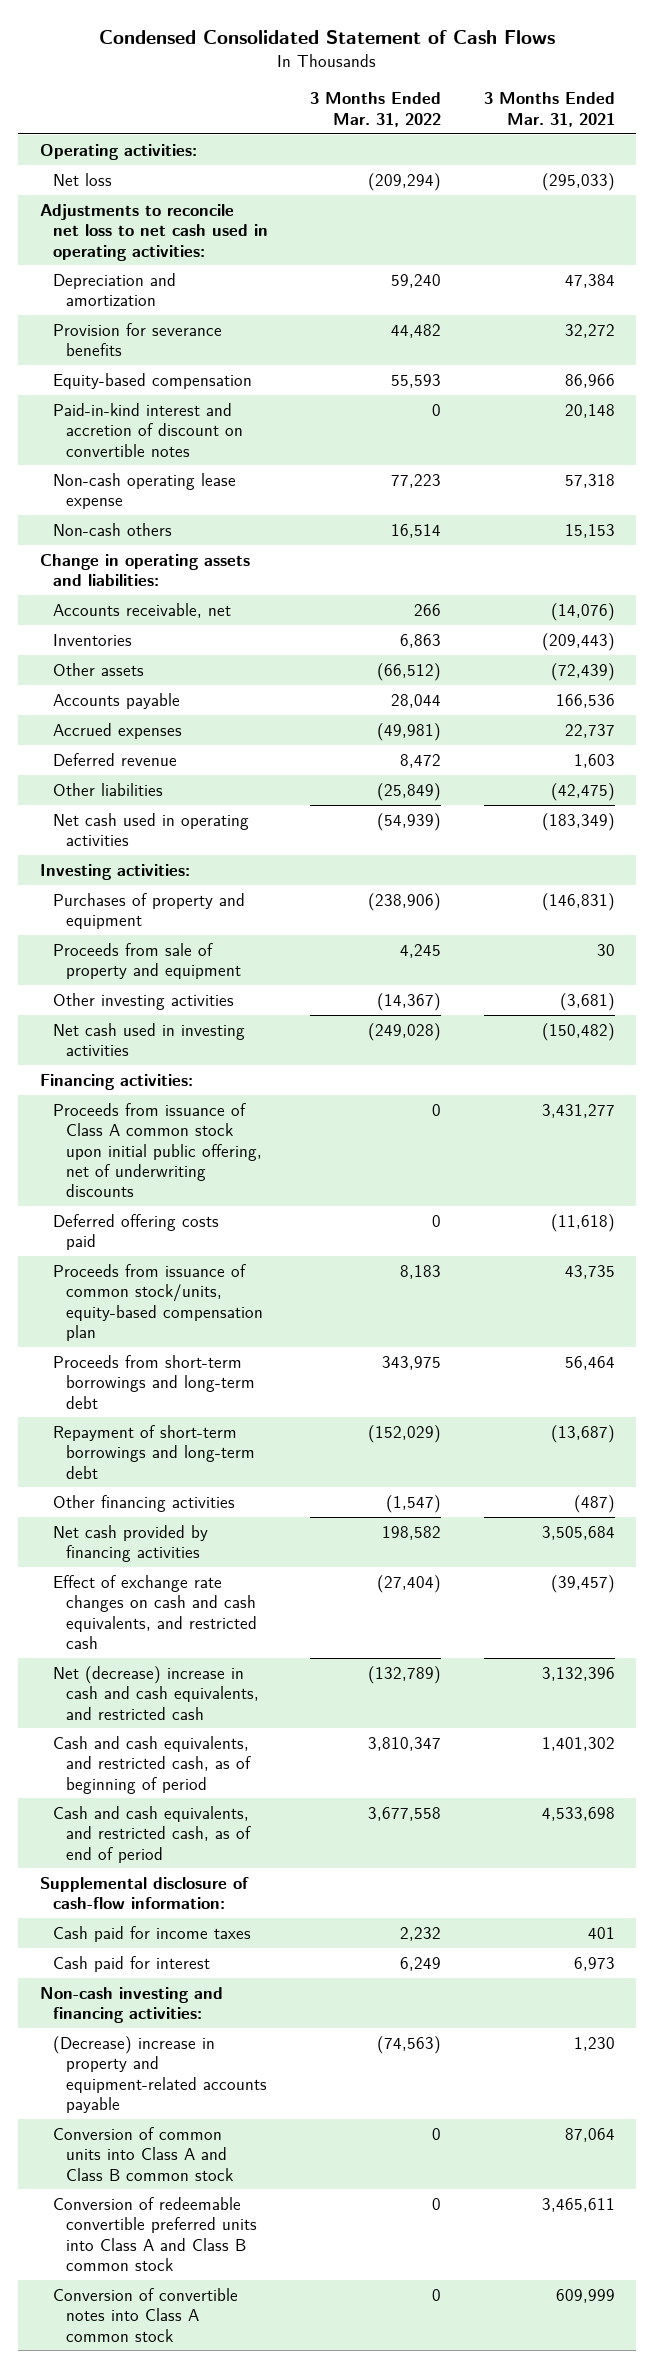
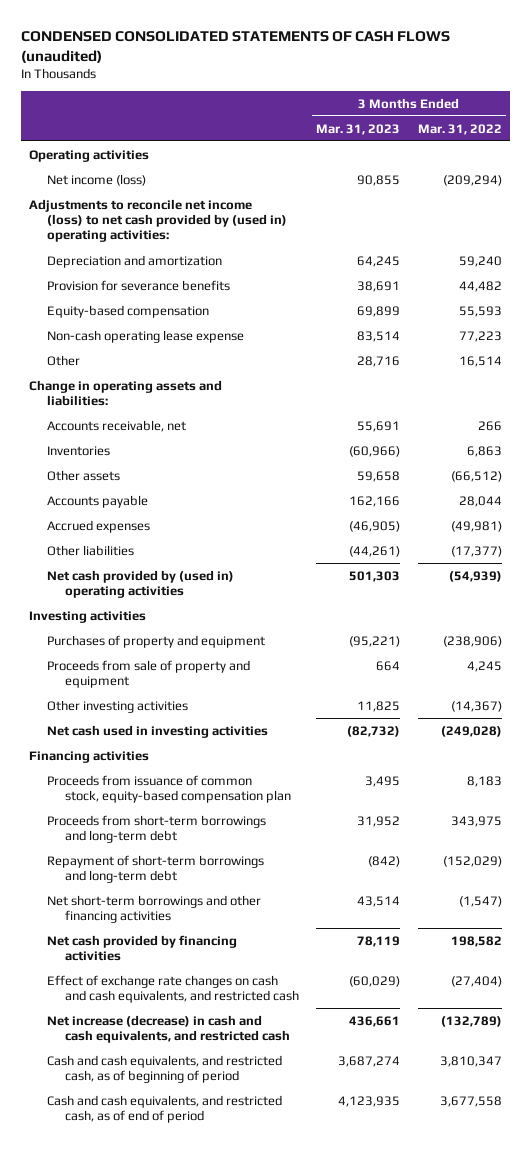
- Condensed Consolidated Statement of Cash Flows
+ CONDENSED CONSOLIDATED STATEMENTS OF CASH FLOWS (unaudited)
- | 3 Months Ended Mar. 31, 2022 | 3 Months Ended Mar. 31, 2021
+ | 3 Months Ended Mar. 31, 2023 | 3 Months Ended Mar. 31, 2022
- Operating activities:
- Net loss | (209,294) | (295,033)
- Adjustments to reconcile net loss to net cash used in operating activities:
+ Operating activities
+ Net income (loss) | 90,855 | (209,294)
+ Adjustments to reconcile net income (loss) to net cash provided by (used in) operating activities:
- Paid-in-kind interest and accretion of discount on convertible notes | 0 | 20,148
- Non-cash others | 16,514 | 15,153
+ Other | 28,716 | 16,514
- Deferred revenue | 8,472 | 1,603
- Other liabilities | (25,849) | (42,475)
- Net cash used in operating activities | (54,939) | (183,349)
- Investing activities:
+ Other liabilities | (44,261) | (17,377)
+ Net cash provided by (used in) operating activities | 501,303 | (54,939)
+ Investing activities
- Financing activities:
- Proceeds from issuance of Class A common stock upon initial public offering, net of underwriting discounts | 0 | 3,431,277
- Deferred offering costs paid | 0 | (11,618)
- Proceeds from issuance of common stock/units, equity-based compensation plan | 8,183 | 43,735
+ Financing activities
+ Proceeds from issuance of common stock, equity-based compensation plan | 3,495 | 8,183
- Other financing activities | (1,547) | (487)
+ Net short-term borrowings and other financing activities | 43,514 | (1,547)
- Net (decrease) increase in cash and cash equivalents, and restricted cash | (132,789) | 3,132,396
+ Net increase (decrease) in cash and cash equivalents, and restricted cash | 436,661 | (132,789)
- Supplemental disclosure of cash-flow information:
- Cash paid for income taxes | 2,232 | 401
- Cash paid for interest | 6,249 | 6,973
- Non-cash investing and financing activities:
- (Decrease) increase in property and equipment-related accounts payable | (74,563) | 1,230
- Conversion of common units into Class A and Class B common stock | 0 | 87,064
- Conversion of redeemable convertible preferred units into Class A and Class B common stock | 0 | 3,465,611
- Conversion of convertible notes into Class A common stock | 0 | 609,999

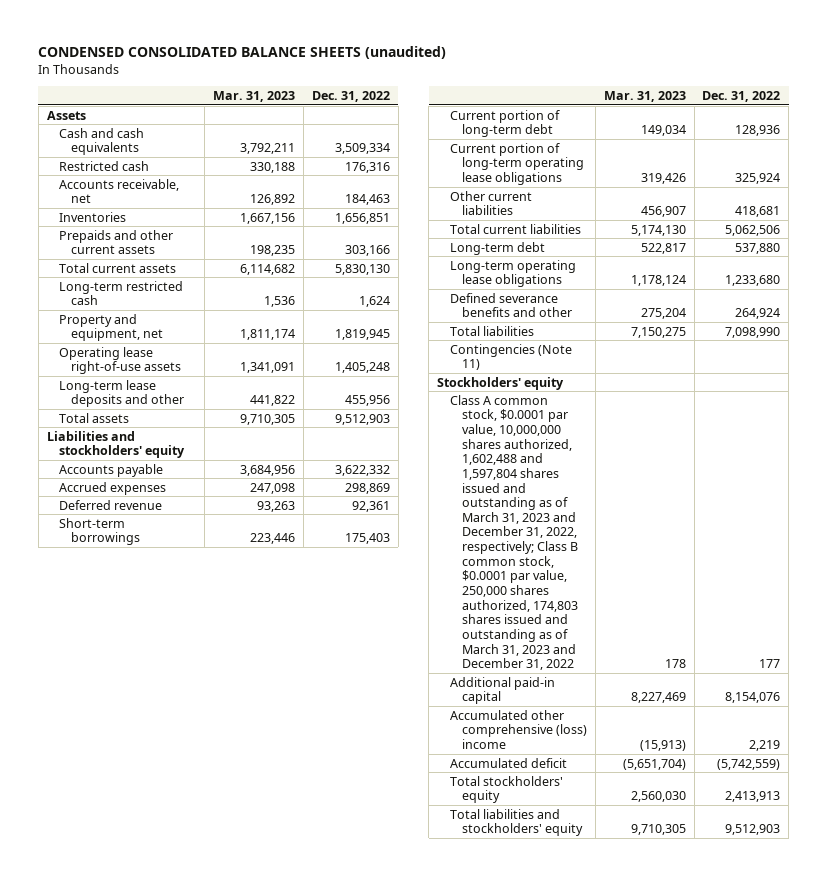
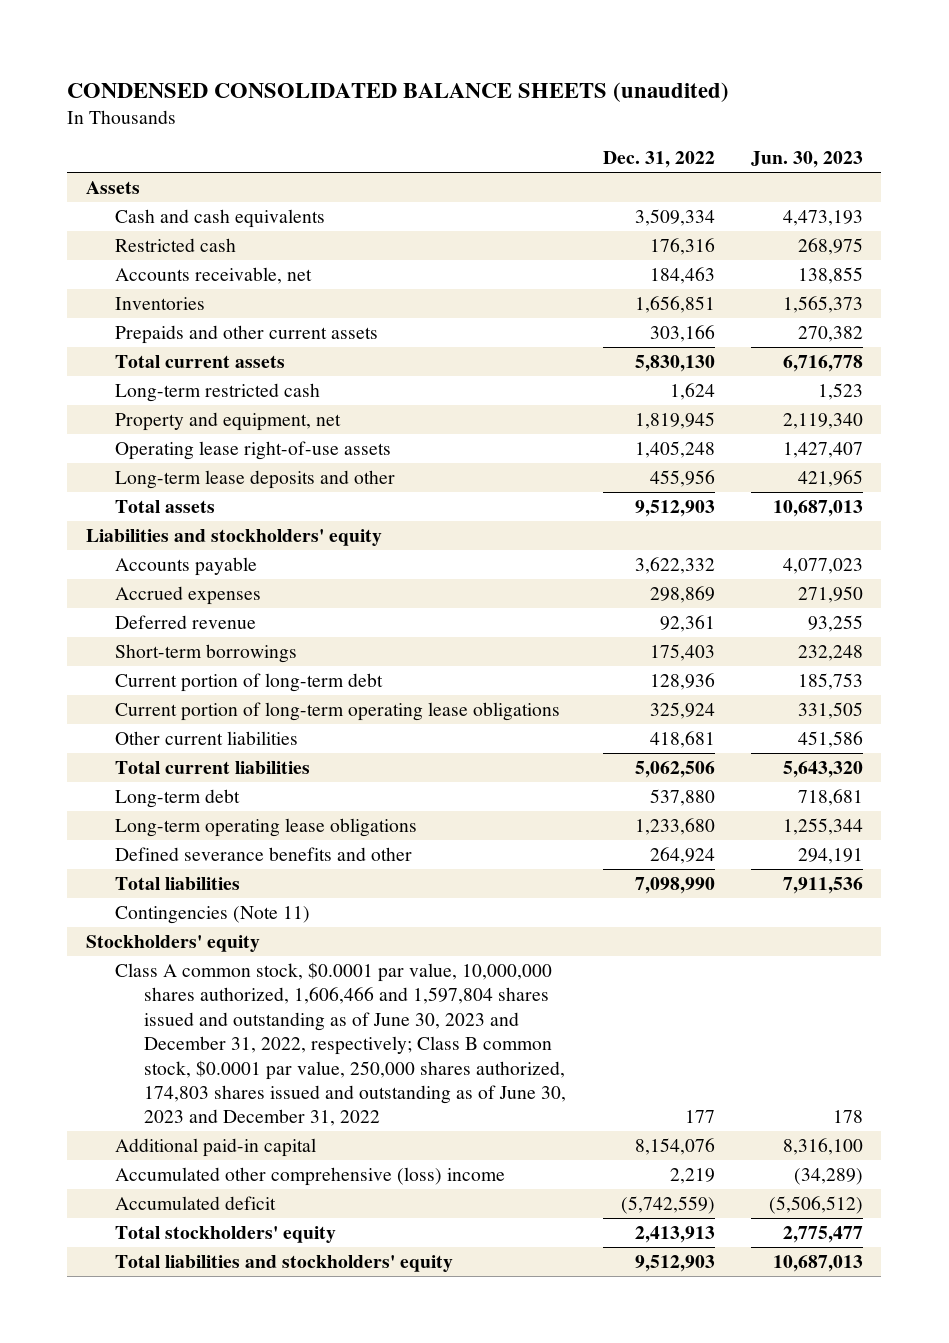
- | Mar. 31, 2023 | Dec. 31, 2022
+ | Dec. 31, 2022 | Jun. 30, 2023
- Class A common stock, $0.0001 par value, 10,000,000 shares authorized, 1,602,488 and 1,597,804 shares issued and outstanding as of March 31, 2023 and December 31, 2022, respectively; Class B common stock, $0.0001 par value, 250,000 shares authorized, 174,803 shares issued and outstanding as of March 31, 2023 and December 31, 2022 | 178 | 177
+ Class A common stock, $0.0001 par value, 10,000,000 shares authorized, 1,606,466 and 1,597,804 shares issued and outstanding as of June 30, 2023 and December 31, 2022, respectively; Class B common stock, $0.0001 par value, 250,000 shares authorized, 174,803 shares issued and outstanding as of June 30, 2023 and December 31, 2022 | 177 | 178

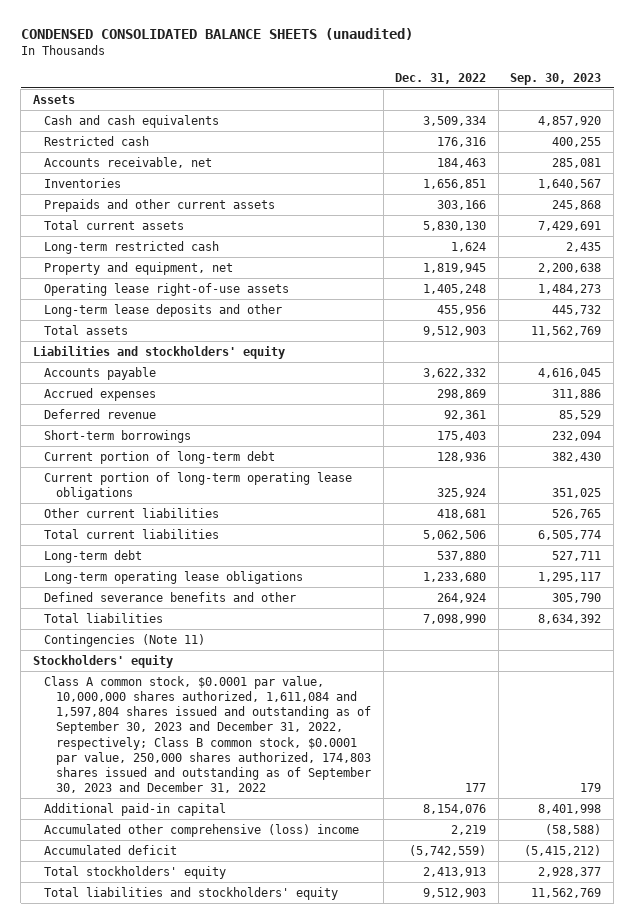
- | Dec. 31, 2022 | Jun. 30, 2023
+ | Dec. 31, 2022 | Sep. 30, 2023
- Class A common stock, $0.0001 par value, 10,000,000 shares authorized, 1,606,466 and 1,597,804 shares issued and outstanding as of June 30, 2023 and December 31, 2022, respectively; Class B common stock, $0.0001 par value, 250,000 shares authorized, 174,803 shares issued and outstanding as of June 30, 2023 and December 31, 2022 | 177 | 178
+ Class A common stock, $0.0001 par value, 10,000,000 shares authorized, 1,611,084 and 1,597,804 shares issued and outstanding as of September 30, 2023 and December 31, 2022, respectively; Class B common stock, $0.0001 par value, 250,000 shares authorized, 174,803 shares issued and outstanding as of September 30, 2023 and December 31, 2022 | 177 | 179

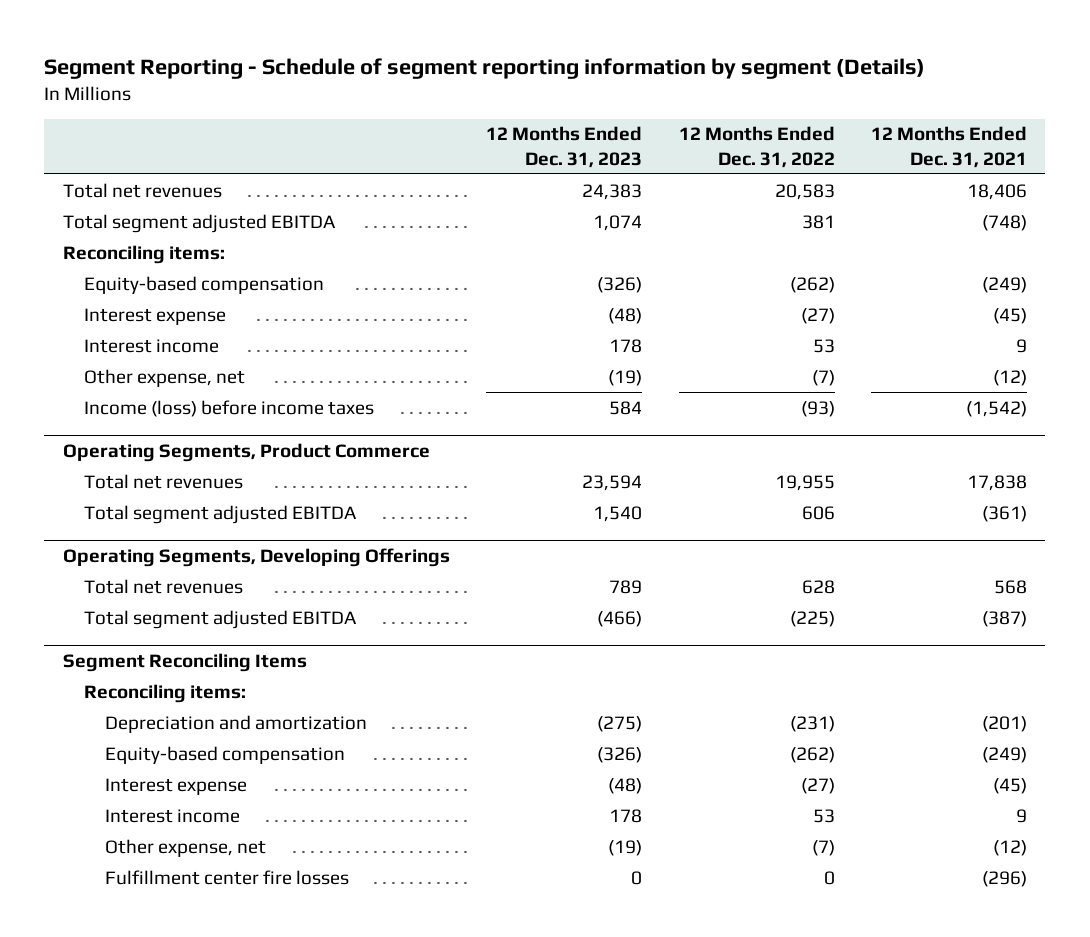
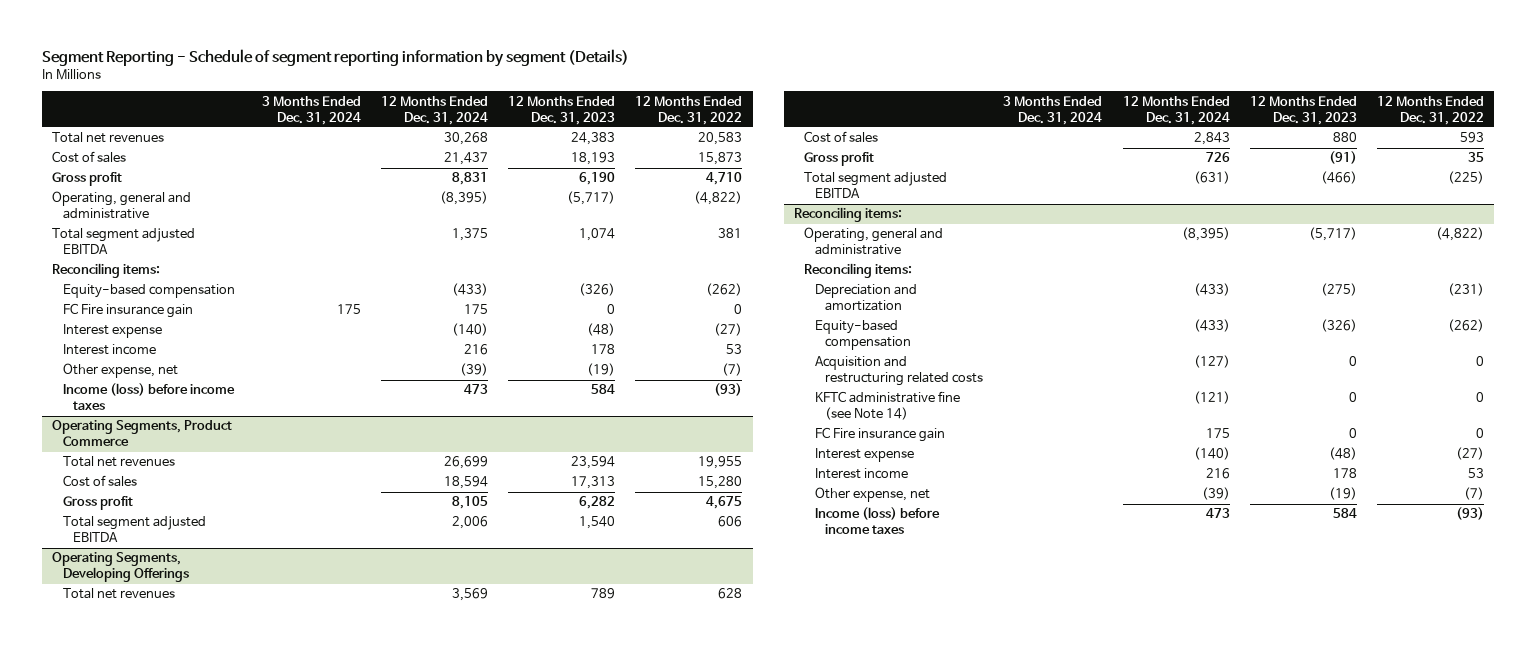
- | 12 Months Ended Dec. 31, 2023 | 12 Months Ended Dec. 31, 2022 | 12 Months Ended Dec. 31, 2021
+ | 3 Months Ended Dec. 31, 2024 | 12 Months Ended Dec. 31, 2024 | 12 Months Ended Dec. 31, 2023 | 12 Months Ended Dec. 31, 2022
+ Cost of sales | | 21,437 | 18,193 | 15,873
+ Gross profit | | 8,831 | 6,190 | 4,710
+ Operating, general and administrative | | (8,395) | (5,717) | (4,822)
+ FC Fire insurance gain | 175 | 175 | 0 | 0
@ Operating Segments, Product Commerce
+ Cost of sales | | 18,594 | 17,313 | 15,280
+ Gross profit | | 8,105 | 6,282 | 4,675
@ Operating Segments, Developing Offerings
+ Cost of sales | | 2,843 | 880 | 593
+ Gross profit | | 726 | (91) | 35
- Segment Reconciling Items
+ Reconciling items:
+ Operating, general and administrative | | (8,395) | (5,717) | (4,822)
+ Acquisition and restructuring related costs | | (127) | 0 | 0
+ KFTC administrative fine (see Note 14) | | (121) | 0 | 0
+ FC Fire insurance gain | | 175 | 0 | 0
- Fulfillment center fire losses | 0 | 0 | (296)
+ Income (loss) before income taxes | | 473 | 584 | (93)

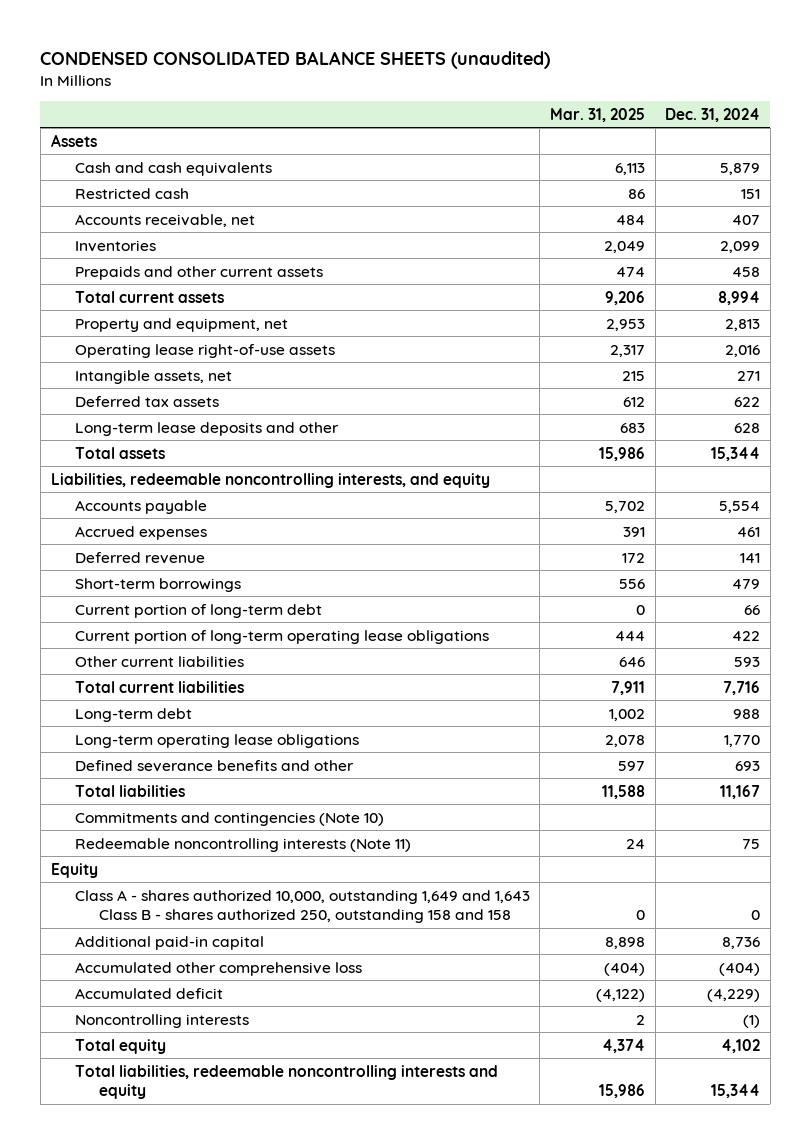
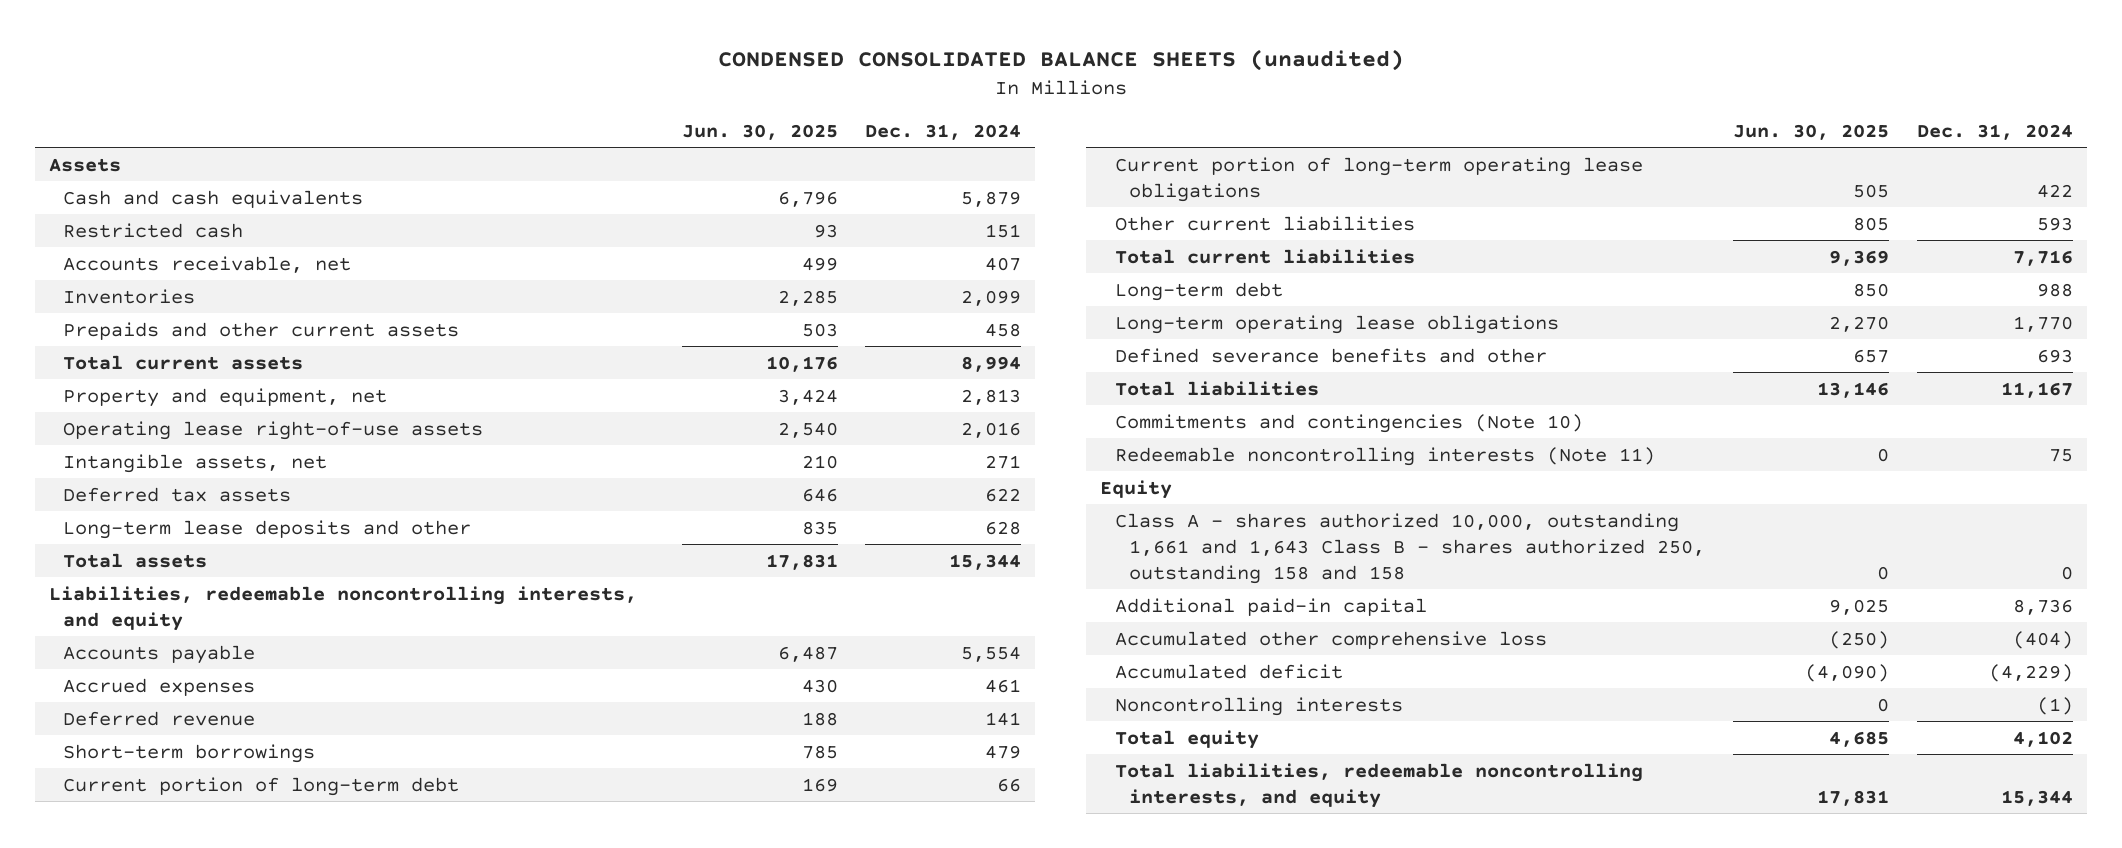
- | Mar. 31, 2025 | Dec. 31, 2024
+ | Jun. 30, 2025 | Dec. 31, 2024
- Class A - shares authorized 10,000, outstanding 1,649 and 1,643 Class B - shares authorized 250, outstanding 158 and 158 | 0 | 0
+ Class A - shares authorized 10,000, outstanding 1,661 and 1,643 Class B - shares authorized 250, outstanding 158 and 158 | 0 | 0
- Total liabilities, redeemable noncontrolling interests and equity | 15,986 | 15,344
+ Total liabilities, redeemable noncontrolling interests, and equity | 17,831 | 15,344

